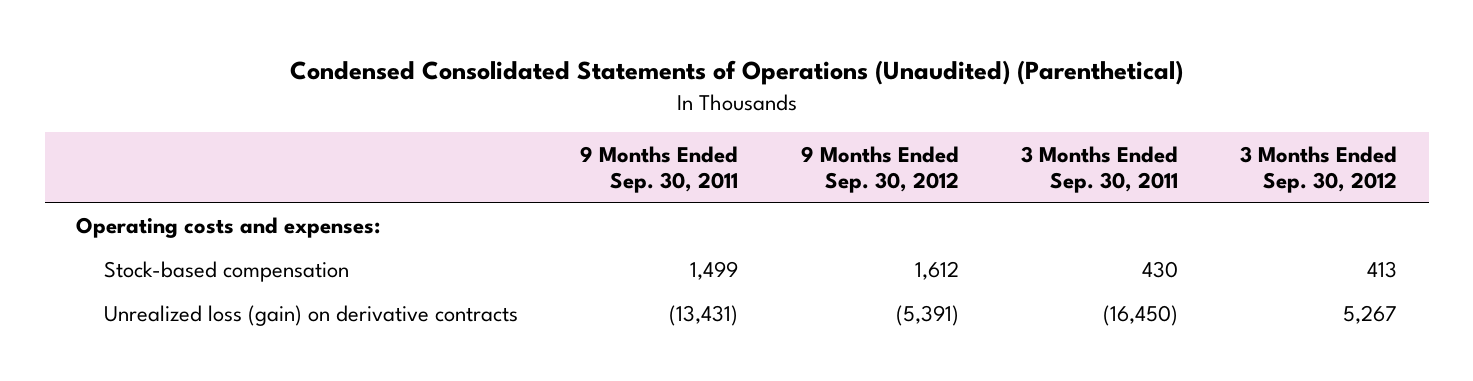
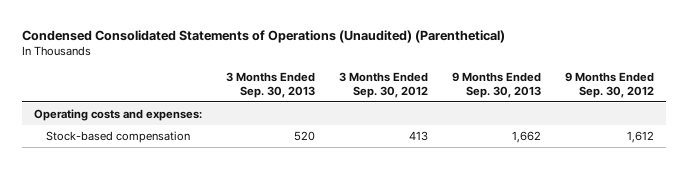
- | 9 Months Ended Sep. 30, 2011 | 9 Months Ended Sep. 30, 2012 | 3 Months Ended Sep. 30, 2011 | 3 Months Ended Sep. 30, 2012
+ | 3 Months Ended Sep. 30, 2013 | 3 Months Ended Sep. 30, 2012 | 9 Months Ended Sep. 30, 2013 | 9 Months Ended Sep. 30, 2012
- Unrealized loss (gain) on derivative contracts | (13,431) | (5,391) | (16,450) | 5,267

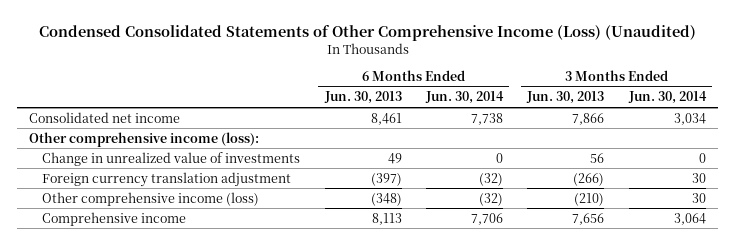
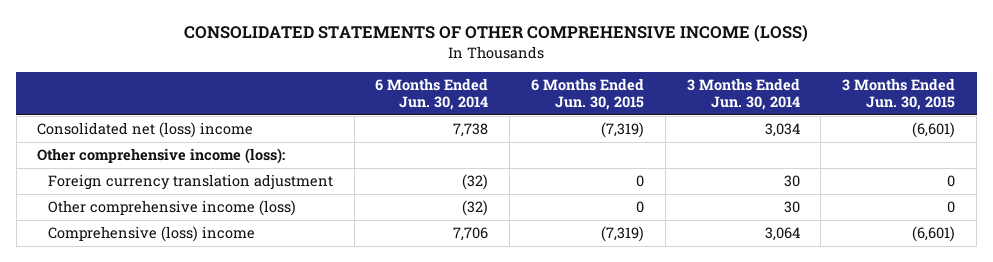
- Condensed Consolidated Statements of Other Comprehensive Income (Loss) (Unaudited)
+ CONSOLIDATED STATEMENTS OF OTHER COMPREHENSIVE INCOME (LOSS)
- | 6 Months Ended Jun. 30, 2013 | 6 Months Ended Jun. 30, 2014 | 3 Months Ended Jun. 30, 2013 | 3 Months Ended Jun. 30, 2014
+ | 6 Months Ended Jun. 30, 2014 | 6 Months Ended Jun. 30, 2015 | 3 Months Ended Jun. 30, 2014 | 3 Months Ended Jun. 30, 2015
- Consolidated net income | 8,461 | 7,738 | 7,866 | 3,034
+ Consolidated net (loss) income | 7,738 | (7,319) | 3,034 | (6,601)
- Change in unrealized value of investments | 49 | 0 | 56 | 0
- Comprehensive income | 8,113 | 7,706 | 7,656 | 3,064
+ Comprehensive (loss) income | 7,706 | (7,319) | 3,064 | (6,601)

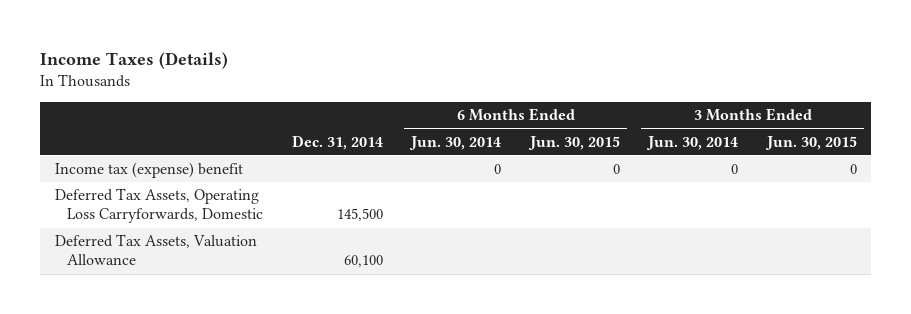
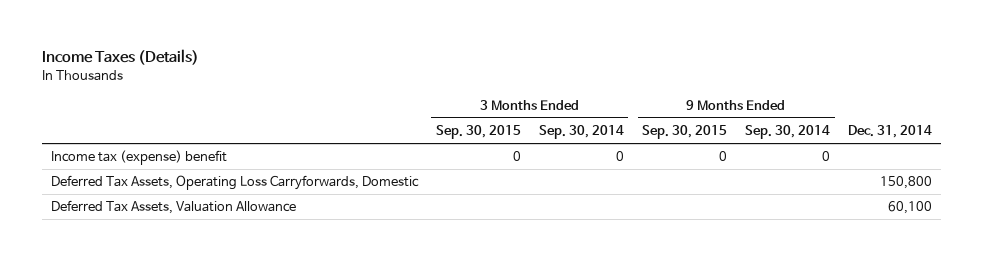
- | Dec. 31, 2014 | 6 Months Ended Jun. 30, 2014 | 6 Months Ended Jun. 30, 2015 | 3 Months Ended Jun. 30, 2014 | 3 Months Ended Jun. 30, 2015
+ | 3 Months Ended Sep. 30, 2015 | 3 Months Ended Sep. 30, 2014 | 9 Months Ended Sep. 30, 2015 | 9 Months Ended Sep. 30, 2014 | Dec. 31, 2014
- Deferred Tax Assets, Operating Loss Carryforwards, Domestic | 145,500 | | | |
+ Deferred Tax Assets, Operating Loss Carryforwards, Domestic | | | | | 150,800

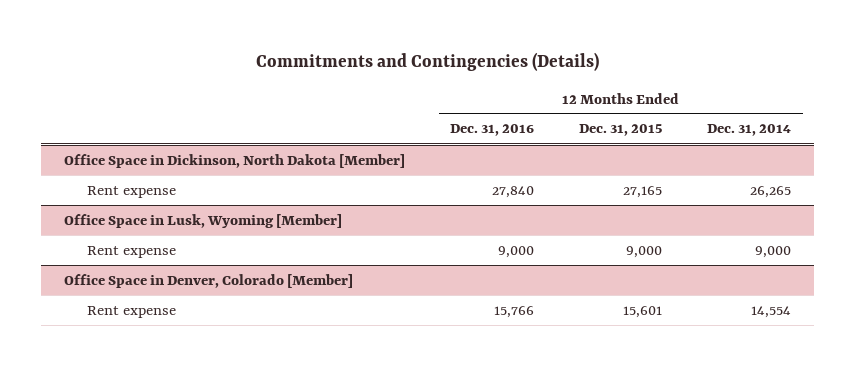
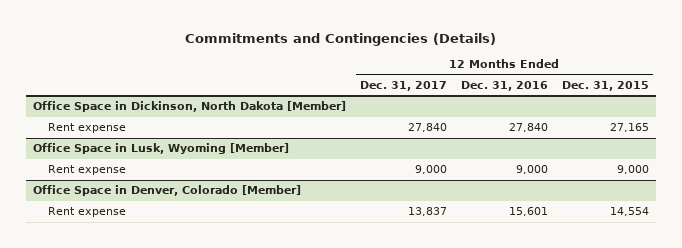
- | 12 Months Ended Dec. 31, 2016 | 12 Months Ended Dec. 31, 2015 | 12 Months Ended Dec. 31, 2014
+ | 12 Months Ended Dec. 31, 2017 | 12 Months Ended Dec. 31, 2016 | 12 Months Ended Dec. 31, 2015
@ Office Space in Denver, Colorado [Member]
- Rent expense | 15,766 | 15,601 | 14,554
+ Rent expense | 13,837 | 15,601 | 14,554

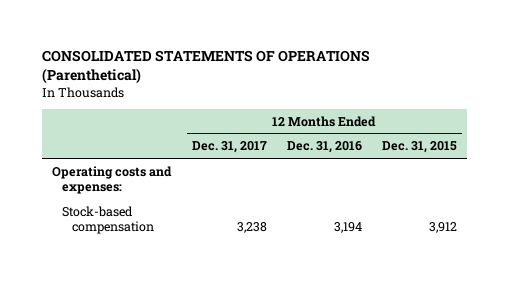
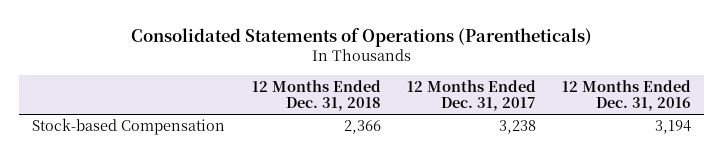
- CONSOLIDATED STATEMENTS OF OPERATIONS (Parenthetical)
+ Consolidated Statements of Operations (Parentheticals)
- | 12 Months Ended Dec. 31, 2017 | 12 Months Ended Dec. 31, 2016 | 12 Months Ended Dec. 31, 2015
+ | 12 Months Ended Dec. 31, 2018 | 12 Months Ended Dec. 31, 2017 | 12 Months Ended Dec. 31, 2016
- Operating costs and expenses:
- Stock-based compensation | 3,238 | 3,194 | 3,912
+ Stock-based Compensation | 2,366 | 3,238 | 3,194

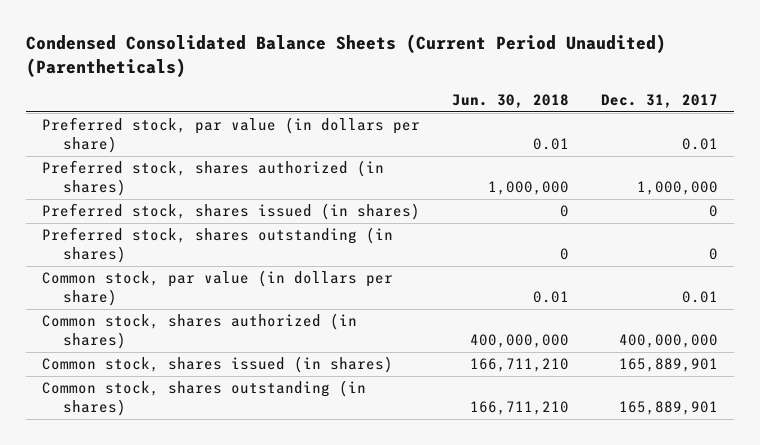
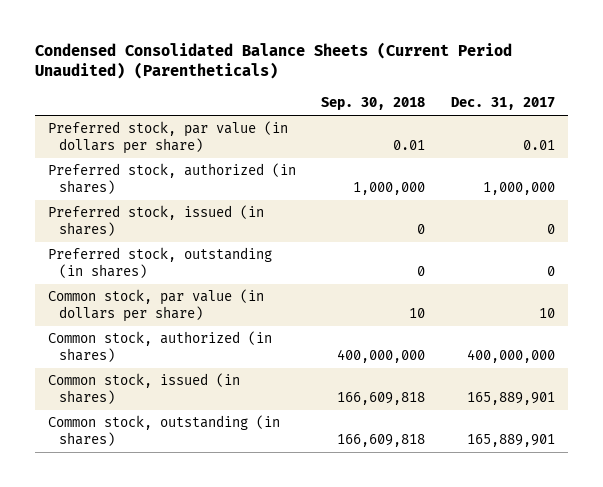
- | Jun. 30, 2018 | Dec. 31, 2017
+ | Sep. 30, 2018 | Dec. 31, 2017
- Preferred stock, shares authorized (in shares) | 1,000,000 | 1,000,000
- Preferred stock, shares issued (in shares) | 0 | 0
- Preferred stock, shares outstanding (in shares) | 0 | 0
- Common stock, par value (in dollars per share) | 0.01 | 0.01
- Common stock, shares authorized (in shares) | 400,000,000 | 400,000,000
- Common stock, shares issued (in shares) | 166,711,210 | 165,889,901
- Common stock, shares outstanding (in shares) | 166,711,210 | 165,889,901
+ Preferred stock, authorized (in shares) | 1,000,000 | 1,000,000
+ Preferred stock, issued (in shares) | 0 | 0
+ Preferred stock, outstanding (in shares) | 0 | 0
+ Common stock, par value (in dollars per share) | 10 | 10
+ Common stock, authorized (in shares) | 400,000,000 | 400,000,000
+ Common stock, issued (in shares) | 166,609,818 | 165,889,901
+ Common stock, outstanding (in shares) | 166,609,818 | 165,889,901

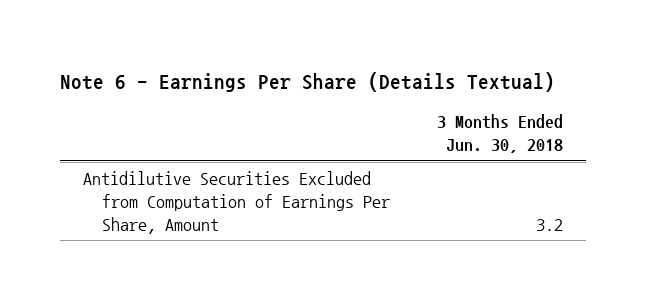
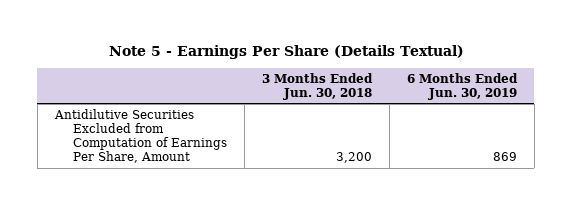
- Note 6 - Earnings Per Share (Details Textual)
+ Note 5 - Earnings Per Share (Details Textual)
- | 3 Months Ended Jun. 30, 2018
+ | 3 Months Ended Jun. 30, 2018 | 6 Months Ended Jun. 30, 2019
- Antidilutive Securities Excluded from Computation of Earnings Per Share, Amount | 3.2
+ Antidilutive Securities Excluded from Computation of Earnings Per Share, Amount | 3,200 | 869

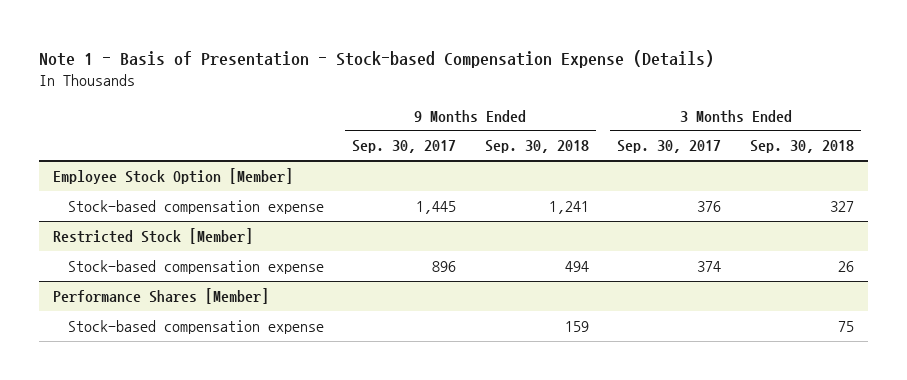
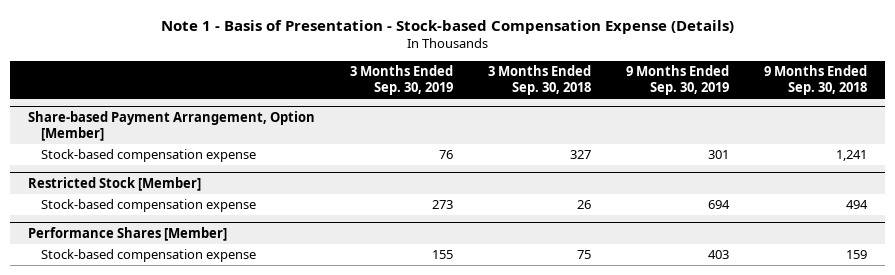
- | 9 Months Ended Sep. 30, 2017 | 9 Months Ended Sep. 30, 2018 | 3 Months Ended Sep. 30, 2017 | 3 Months Ended Sep. 30, 2018
+ | 3 Months Ended Sep. 30, 2019 | 3 Months Ended Sep. 30, 2018 | 9 Months Ended Sep. 30, 2019 | 9 Months Ended Sep. 30, 2018
- Employee Stock Option [Member]
+ Share-based Payment Arrangement, Option [Member]

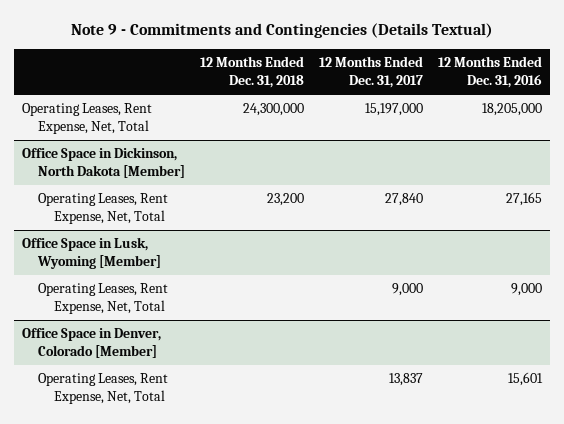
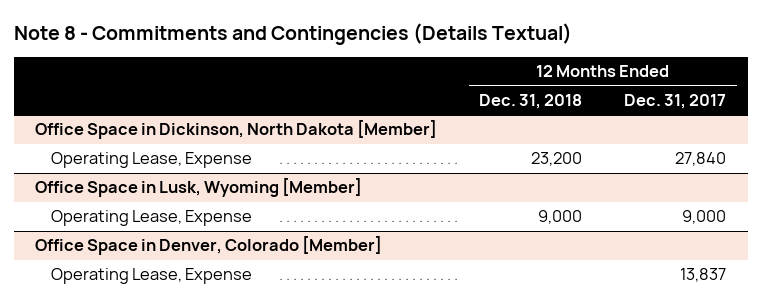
- Note 9 - Commitments and Contingencies (Details Textual)
+ Note 8 - Commitments and Contingencies (Details Textual)
- | 12 Months Ended Dec. 31, 2018 | 12 Months Ended Dec. 31, 2017 | 12 Months Ended Dec. 31, 2016
+ | 12 Months Ended Dec. 31, 2018 | 12 Months Ended Dec. 31, 2017
- Operating Leases, Rent Expense, Net, Total | 24,300,000 | 15,197,000 | 18,205,000
@ Office Space in Dickinson, North Dakota [Member]
- Operating Leases, Rent Expense, Net, Total | 23,200 | 27,840 | 27,165
+ Operating Lease, Expense | 23,200 | 27,840
@ Office Space in Lusk, Wyoming [Member]
- Operating Leases, Rent Expense, Net, Total | | 9,000 | 9,000
+ Operating Lease, Expense | 9,000 | 9,000
@ Office Space in Denver, Colorado [Member]
- Operating Leases, Rent Expense, Net, Total | | 13,837 | 15,601
+ Operating Lease, Expense | | 13,837

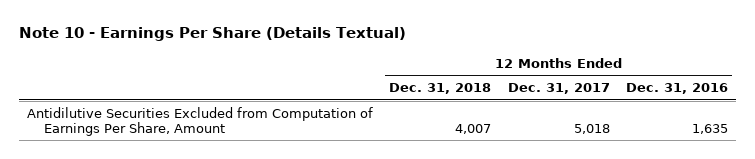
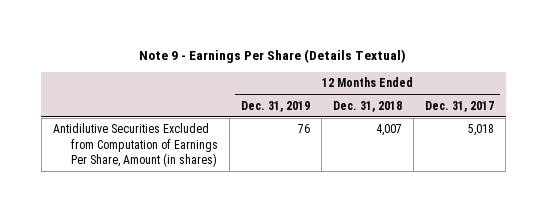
- Note 10 - Earnings Per Share (Details Textual)
+ Note 9 - Earnings Per Share (Details Textual)
- | 12 Months Ended Dec. 31, 2018 | 12 Months Ended Dec. 31, 2017 | 12 Months Ended Dec. 31, 2016
+ | 12 Months Ended Dec. 31, 2019 | 12 Months Ended Dec. 31, 2018 | 12 Months Ended Dec. 31, 2017
- Antidilutive Securities Excluded from Computation of Earnings Per Share, Amount | 4,007 | 5,018 | 1,635
+ Antidilutive Securities Excluded from Computation of Earnings Per Share, Amount (in shares) | 76 | 4,007 | 5,018

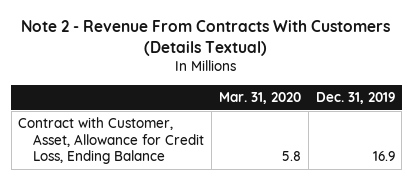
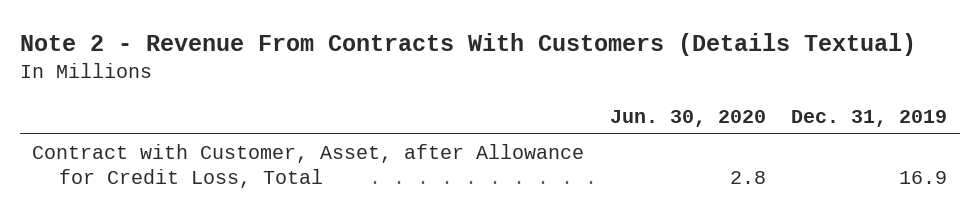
- | Mar. 31, 2020 | Dec. 31, 2019
+ | Jun. 30, 2020 | Dec. 31, 2019
- Contract with Customer, Asset, Allowance for Credit Loss, Ending Balance | 5.8 | 16.9
+ Contract with Customer, Asset, after Allowance for Credit Loss, Total | 2.8 | 16.9

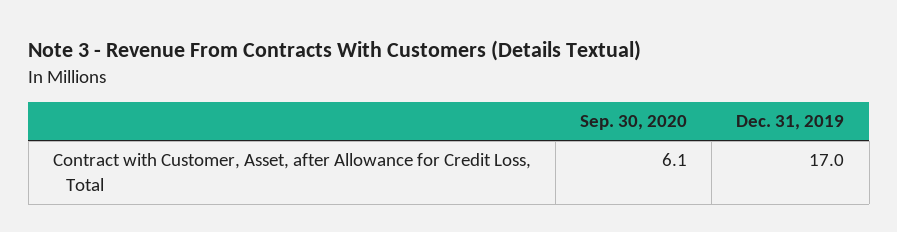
- Note 2 - Revenue From Contracts With Customers (Details Textual)
+ Note 3 - Revenue From Contracts With Customers (Details Textual)
- | Jun. 30, 2020 | Dec. 31, 2019
+ | Sep. 30, 2020 | Dec. 31, 2019
- Contract with Customer, Asset, after Allowance for Credit Loss, Total | 2.8 | 16.9
+ Contract with Customer, Asset, after Allowance for Credit Loss, Total | 6.1 | 17.0

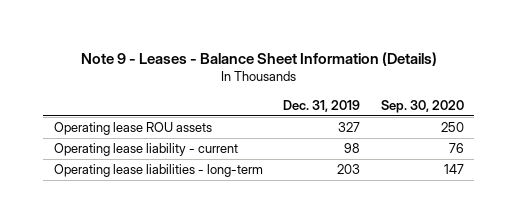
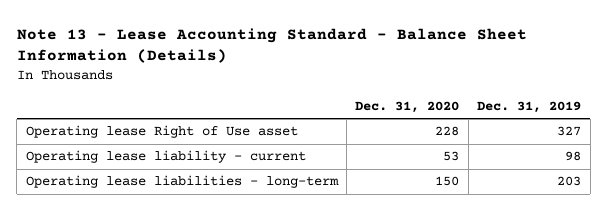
- Note 9 - Leases - Balance Sheet Information (Details)
+ Note 13 - Lease Accounting Standard - Balance Sheet Information (Details)
- | Dec. 31, 2019 | Sep. 30, 2020
+ | Dec. 31, 2020 | Dec. 31, 2019
- Operating lease ROU assets | 327 | 250
+ Operating lease Right of Use asset | 228 | 327

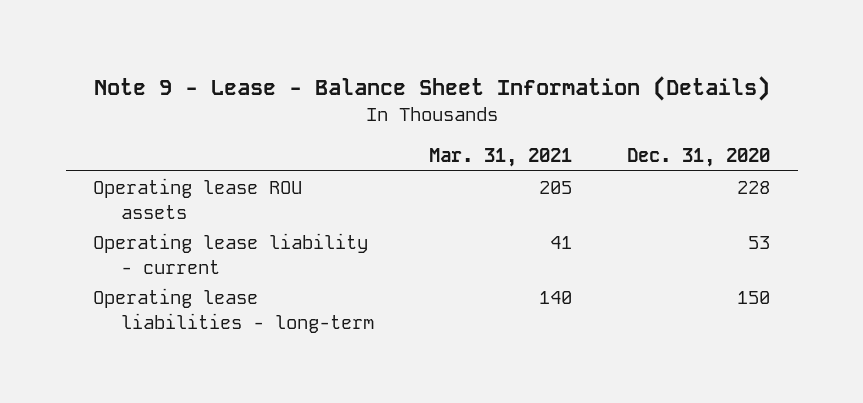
- Note 13 - Lease Accounting Standard - Balance Sheet Information (Details)
+ Note 9 - Lease - Balance Sheet Information (Details)
- | Dec. 31, 2020 | Dec. 31, 2019
+ | Mar. 31, 2021 | Dec. 31, 2020
- Operating lease Right of Use asset | 228 | 327
+ Operating lease ROU assets | 205 | 228

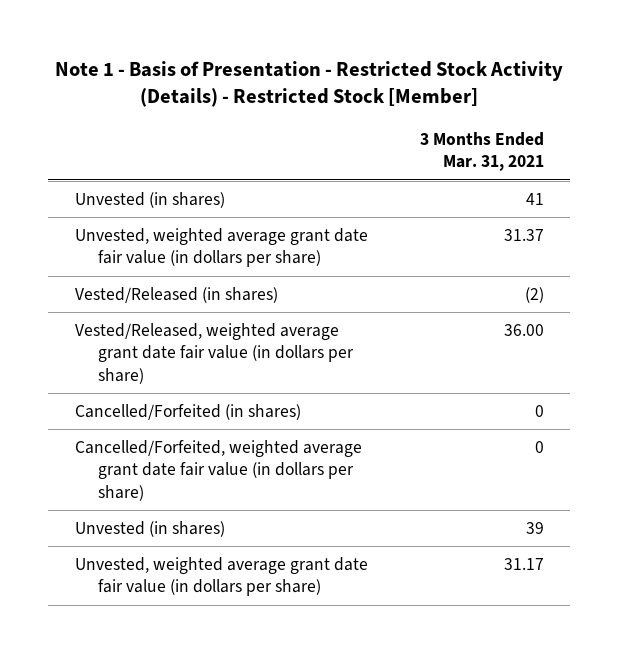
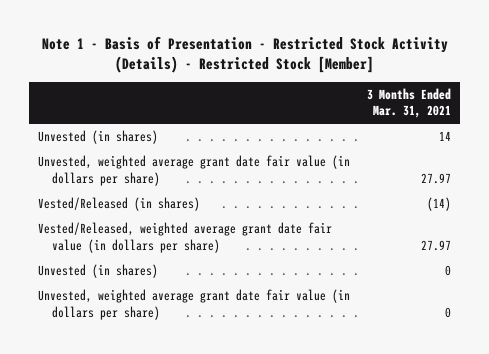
- Unvested (in shares) | 41
- Unvested, weighted average grant date fair value (in dollars per share) | 31.37
- Vested/Released (in shares) | (2)
- Vested/Released, weighted average grant date fair value (in dollars per share) | 36.00
- Cancelled/Forfeited (in shares) | 0
- Cancelled/Forfeited, weighted average grant date fair value (in dollars per share) | 0
- Unvested (in shares) | 39
- Unvested, weighted average grant date fair value (in dollars per share) | 31.17
+ Unvested (in shares) | 14
+ Unvested, weighted average grant date fair value (in dollars per share) | 27.97
+ Vested/Released (in shares) | (14)
+ Vested/Released, weighted average grant date fair value (in dollars per share) | 27.97
+ Unvested (in shares) | 0
+ Unvested, weighted average grant date fair value (in dollars per share) | 0

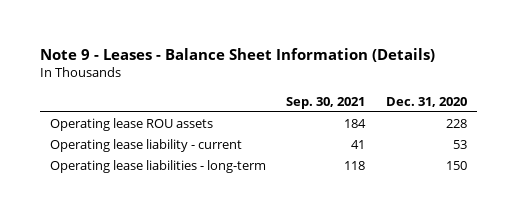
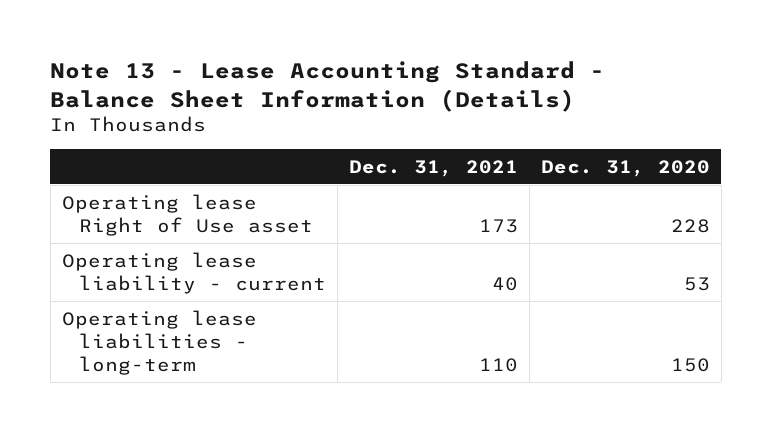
- Note 9 - Leases - Balance Sheet Information (Details)
+ Note 13 - Lease Accounting Standard - Balance Sheet Information (Details)
- | Sep. 30, 2021 | Dec. 31, 2020
+ | Dec. 31, 2021 | Dec. 31, 2020
- Operating lease ROU assets | 184 | 228
+ Operating lease Right of Use asset | 173 | 228

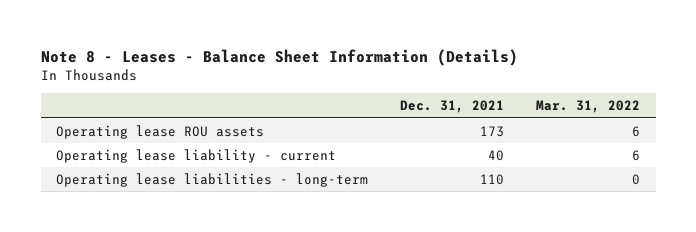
- Note 13 - Lease Accounting Standard - Balance Sheet Information (Details)
+ Note 8 - Leases - Balance Sheet Information (Details)
- | Dec. 31, 2021 | Dec. 31, 2020
+ | Dec. 31, 2021 | Mar. 31, 2022
- Operating lease Right of Use asset | 173 | 228
+ Operating lease ROU assets | 173 | 6

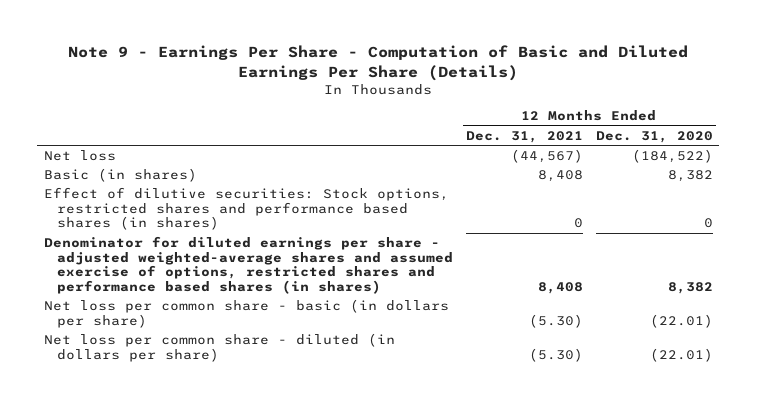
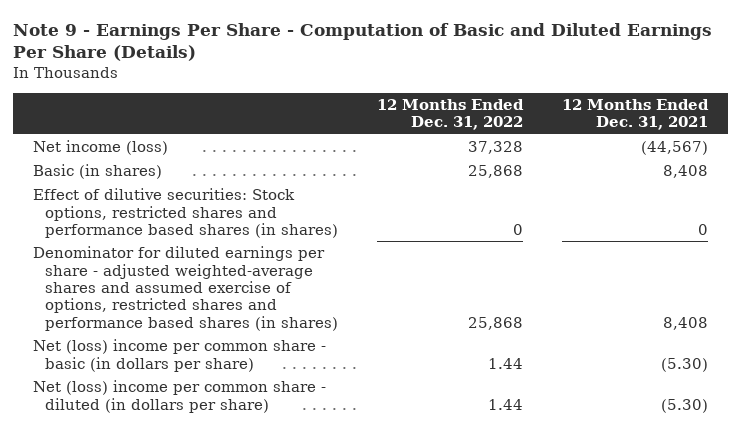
- | 12 Months Ended Dec. 31, 2021 | 12 Months Ended Dec. 31, 2020
+ | 12 Months Ended Dec. 31, 2022 | 12 Months Ended Dec. 31, 2021
- Net loss | (44,567) | (184,522)
+ Net income (loss) | 37,328 | (44,567)
- Net loss per common share - basic (in dollars per share) | (5.30) | (22.01)
- Net loss per common share - diluted (in dollars per share) | (5.30) | (22.01)
+ Net (loss) income per common share - basic (in dollars per share) | 1.44 | (5.30)
+ Net (loss) income per common share - diluted (in dollars per share) | 1.44 | (5.30)

